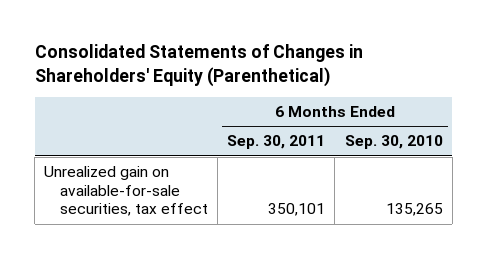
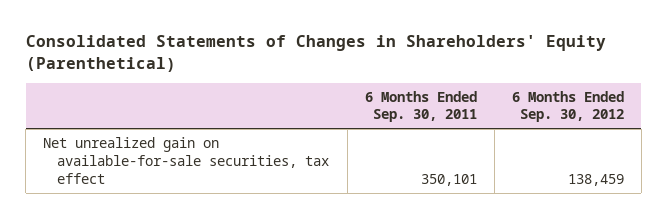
- | 6 Months Ended Sep. 30, 2011 | 6 Months Ended Sep. 30, 2010
+ | 6 Months Ended Sep. 30, 2011 | 6 Months Ended Sep. 30, 2012
- Unrealized gain on available-for-sale securities, tax effect | 350,101 | 135,265
+ Net unrealized gain on available-for-sale securities, tax effect | 350,101 | 138,459

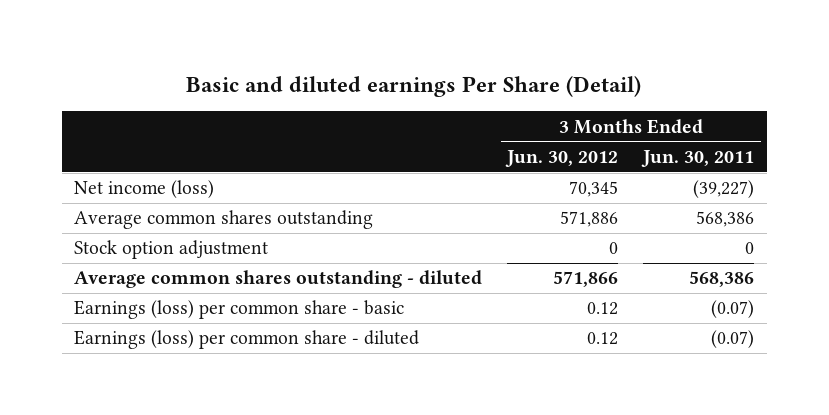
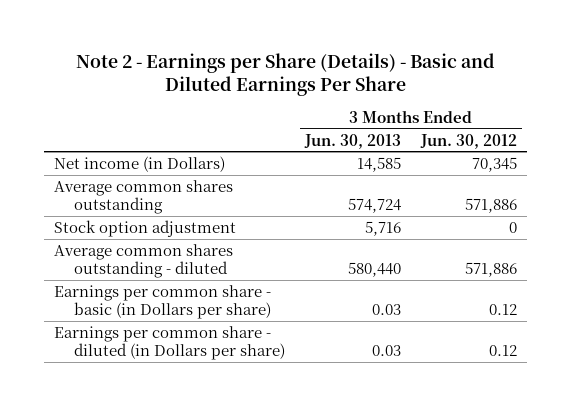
- Basic and diluted earnings Per Share (Detail)
+ Note 2 - Earnings per Share (Details) - Basic and Diluted Earnings Per Share
- | 3 Months Ended Jun. 30, 2012 | 3 Months Ended Jun. 30, 2011
+ | 3 Months Ended Jun. 30, 2013 | 3 Months Ended Jun. 30, 2012
- Net income (loss) | 70,345 | (39,227)
+ Net income (in Dollars) | 14,585 | 70,345
- Average common shares outstanding - diluted | 571,866 | 568,386
- Earnings (loss) per common share - basic | 0.12 | (0.07)
- Earnings (loss) per common share - diluted | 0.12 | (0.07)
+ Average common shares outstanding - diluted | 580,440 | 571,886
+ Earnings per common share - basic (in Dollars per share) | 0.03 | 0.12
+ Earnings per common share - diluted (in Dollars per share) | 0.03 | 0.12

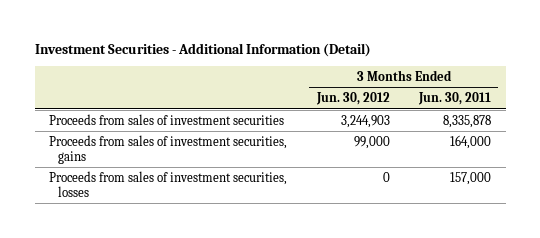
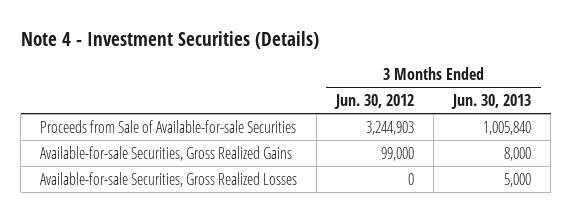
- Investment Securities - Additional Information (Detail)
+ Note 4 - Investment Securities (Details)
- | 3 Months Ended Jun. 30, 2012 | 3 Months Ended Jun. 30, 2011
+ | 3 Months Ended Jun. 30, 2012 | 3 Months Ended Jun. 30, 2013
- Proceeds from sales of investment securities | 3,244,903 | 8,335,878
- Proceeds from sales of investment securities, gains | 99,000 | 164,000
- Proceeds from sales of investment securities, losses | 0 | 157,000
+ Proceeds from Sale of Available-for-sale Securities | 3,244,903 | 1,005,840
+ Available-for-sale Securities, Gross Realized Gains | 99,000 | 8,000
+ Available-for-sale Securities, Gross Realized Losses | 0 | 5,000

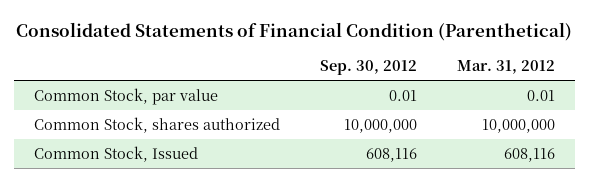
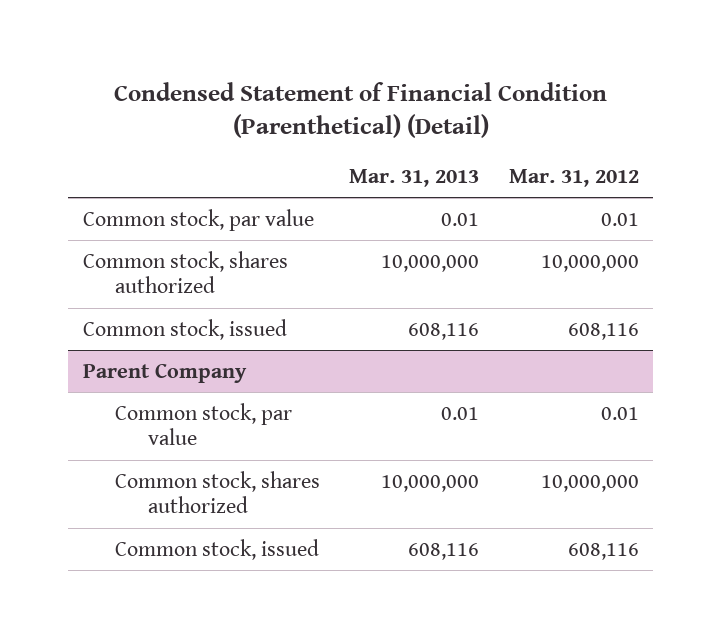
- Consolidated Statements of Financial Condition (Parenthetical)
+ Condensed Statement of Financial Condition (Parenthetical) (Detail)
- | Sep. 30, 2012 | Mar. 31, 2012
+ | Mar. 31, 2013 | Mar. 31, 2012
- Common Stock, par value | 0.01 | 0.01
- Common Stock, shares authorized | 10,000,000 | 10,000,000
- Common Stock, Issued | 608,116 | 608,116
+ Common stock, par value | 0.01 | 0.01
+ Common stock, shares authorized | 10,000,000 | 10,000,000
+ Common stock, issued | 608,116 | 608,116
+ Parent Company
+ Common stock, par value | 0.01 | 0.01
+ Common stock, shares authorized | 10,000,000 | 10,000,000
+ Common stock, issued | 608,116 | 608,116

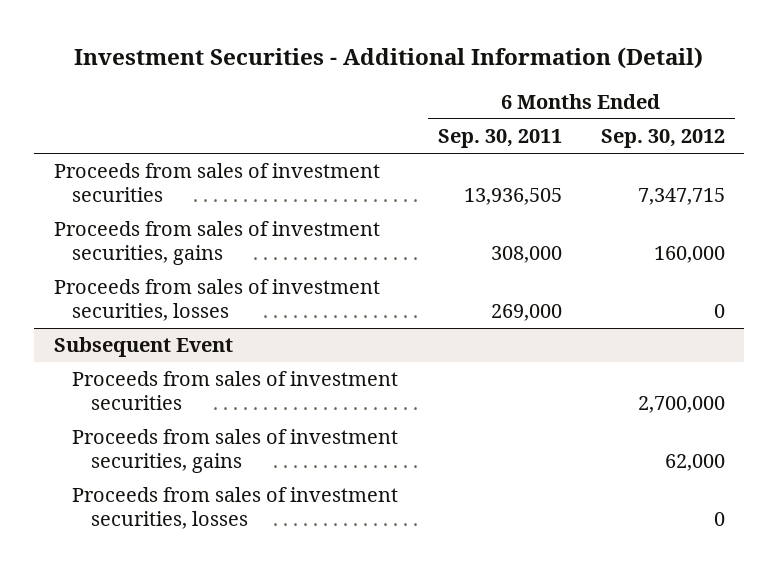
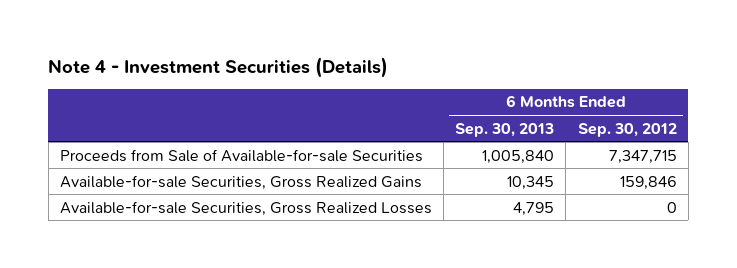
- Investment Securities - Additional Information (Detail)
+ Note 4 - Investment Securities (Details)
- | 6 Months Ended Sep. 30, 2011 | 6 Months Ended Sep. 30, 2012
+ | 6 Months Ended Sep. 30, 2013 | 6 Months Ended Sep. 30, 2012
- Proceeds from sales of investment securities | 13,936,505 | 7,347,715
- Proceeds from sales of investment securities, gains | 308,000 | 160,000
- Proceeds from sales of investment securities, losses | 269,000 | 0
- Subsequent Event
- Proceeds from sales of investment securities | | 2,700,000
- Proceeds from sales of investment securities, gains | | 62,000
- Proceeds from sales of investment securities, losses | | 0
+ Proceeds from Sale of Available-for-sale Securities | 1,005,840 | 7,347,715
+ Available-for-sale Securities, Gross Realized Gains | 10,345 | 159,846
+ Available-for-sale Securities, Gross Realized Losses | 4,795 | 0

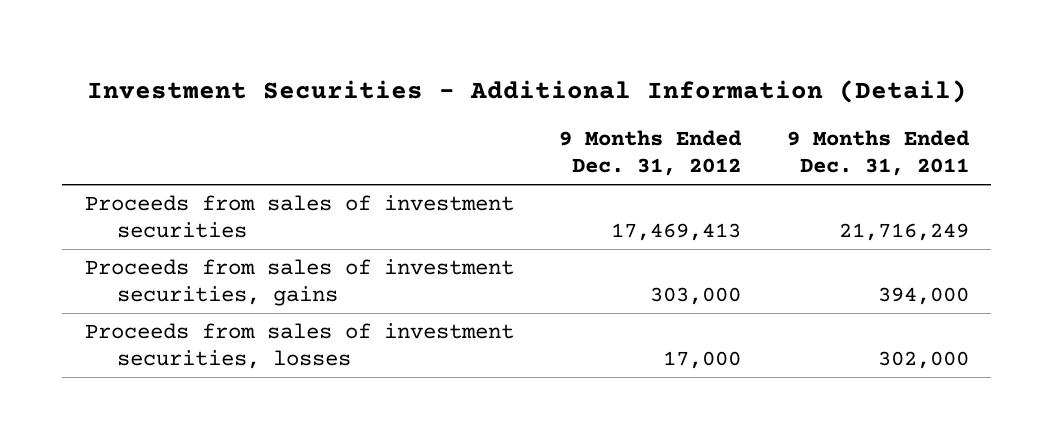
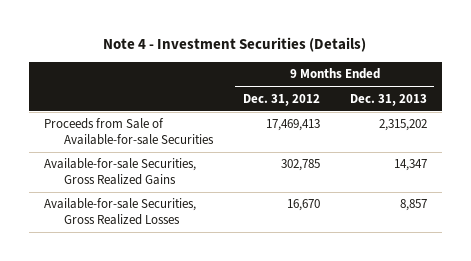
- Investment Securities - Additional Information (Detail)
+ Note 4 - Investment Securities (Details)
- | 9 Months Ended Dec. 31, 2012 | 9 Months Ended Dec. 31, 2011
+ | 9 Months Ended Dec. 31, 2012 | 9 Months Ended Dec. 31, 2013
- Proceeds from sales of investment securities | 17,469,413 | 21,716,249
- Proceeds from sales of investment securities, gains | 303,000 | 394,000
- Proceeds from sales of investment securities, losses | 17,000 | 302,000
+ Proceeds from Sale of Available-for-sale Securities | 17,469,413 | 2,315,202
+ Available-for-sale Securities, Gross Realized Gains | 302,785 | 14,347
+ Available-for-sale Securities, Gross Realized Losses | 16,670 | 8,857

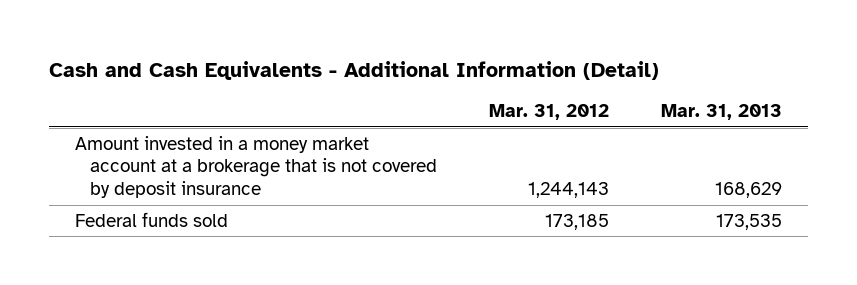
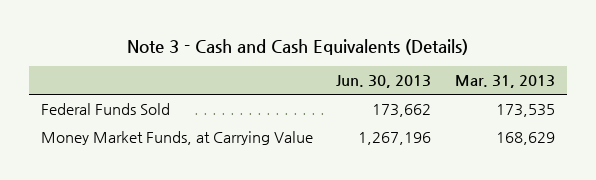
- Cash and Cash Equivalents - Additional Information (Detail)
+ Note 3 - Cash and Cash Equivalents (Details)
- | Mar. 31, 2012 | Mar. 31, 2013
+ | Jun. 30, 2013 | Mar. 31, 2013
- Amount invested in a money market account at a brokerage that is not covered by deposit insurance | 1,244,143 | 168,629
- Federal funds sold | 173,185 | 173,535
+ Federal Funds Sold | 173,662 | 173,535
+ Money Market Funds, at Carrying Value | 1,267,196 | 168,629

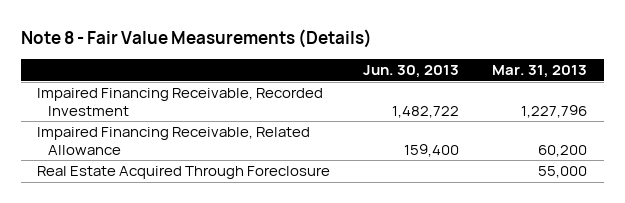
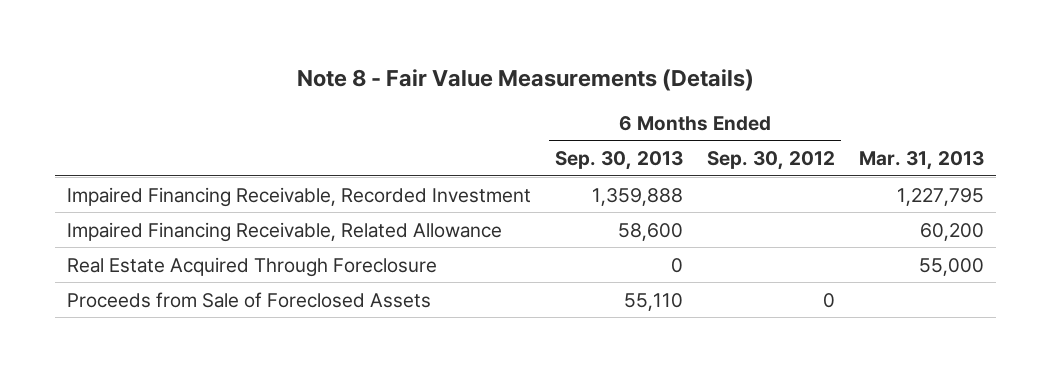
- | Jun. 30, 2013 | Mar. 31, 2013
+ | 6 Months Ended Sep. 30, 2013 | 6 Months Ended Sep. 30, 2012 | Mar. 31, 2013
- Impaired Financing Receivable, Recorded Investment | 1,482,722 | 1,227,796
+ Impaired Financing Receivable, Recorded Investment | 1,359,888 | | 1,227,795
+ Proceeds from Sale of Foreclosed Assets | 55,110 | 0 |

